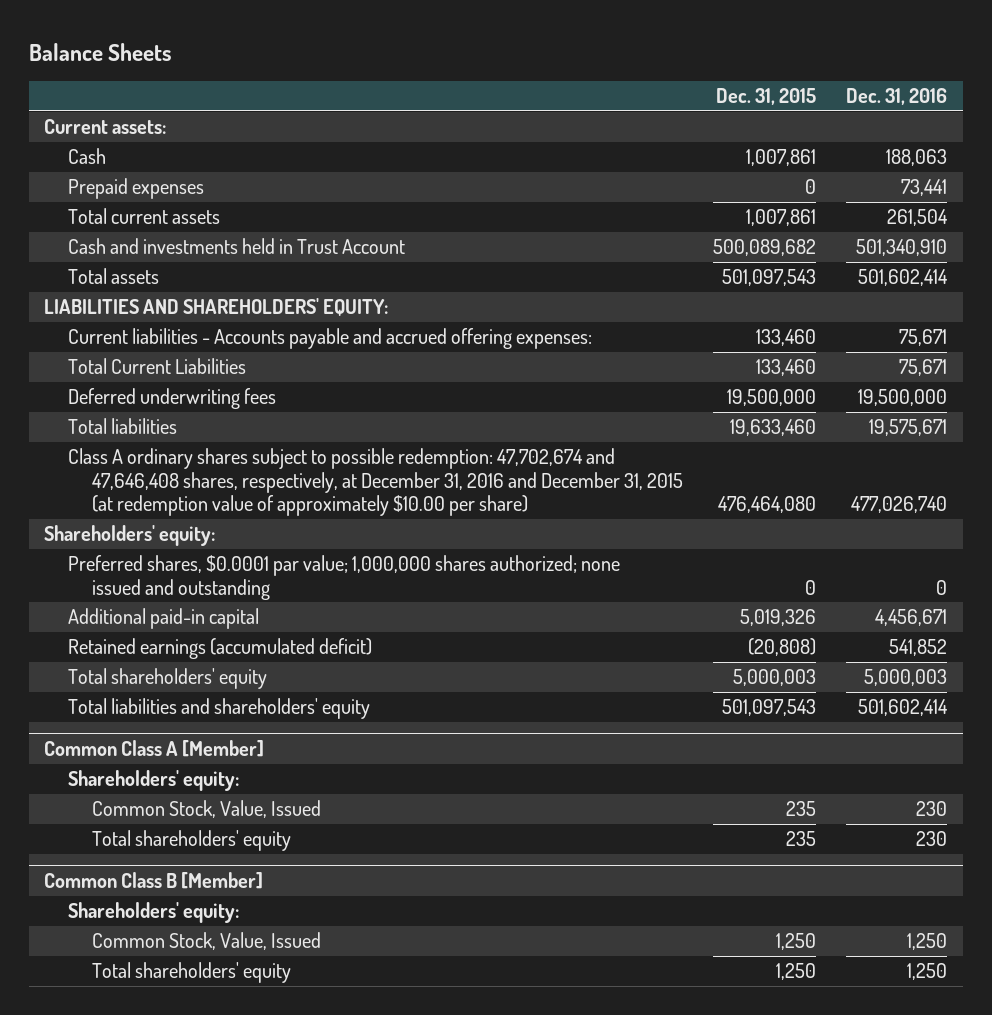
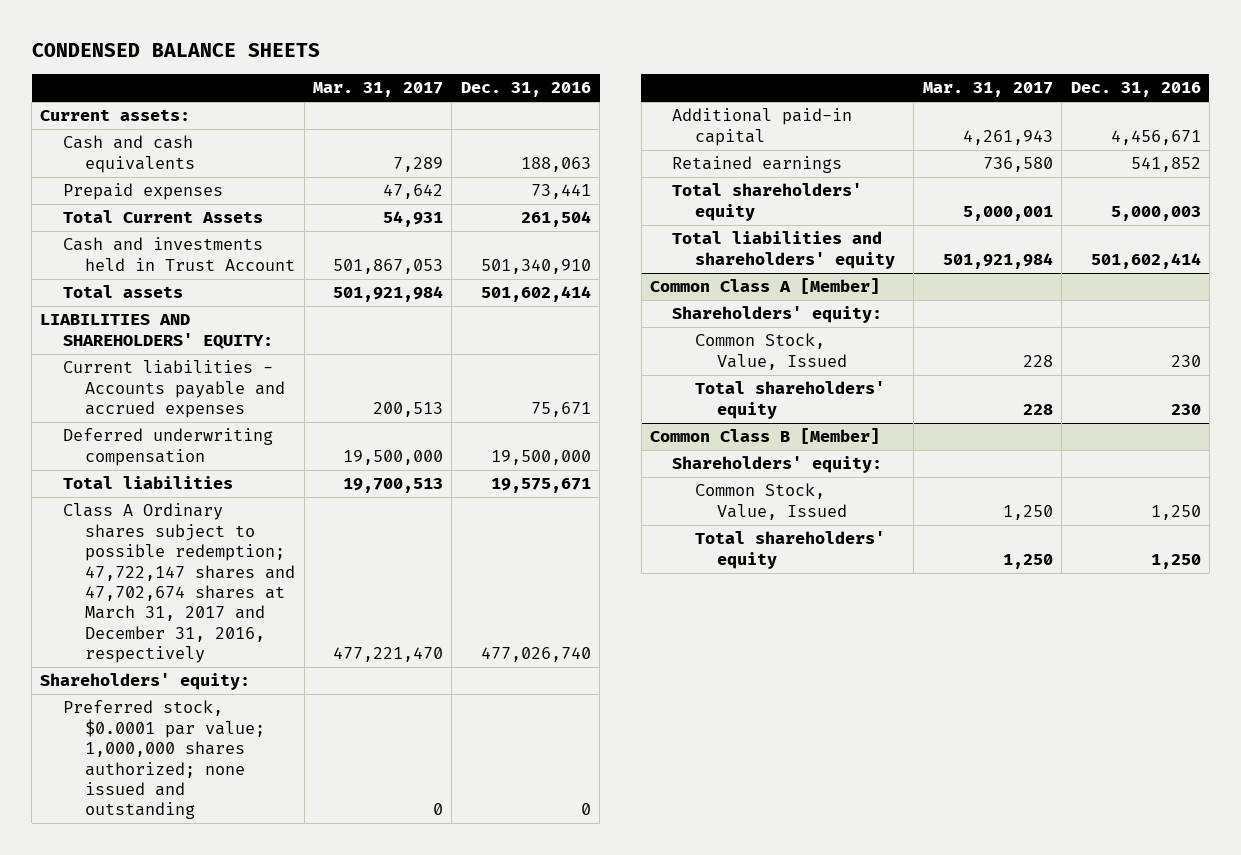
- Balance Sheets
+ CONDENSED BALANCE SHEETS
- | Dec. 31, 2015 | Dec. 31, 2016
+ | Mar. 31, 2017 | Dec. 31, 2016
- Cash | 1,007,861 | 188,063
+ Cash and cash equivalents | 7,289 | 188,063
- Total current assets | 1,007,861 | 261,504
+ Total Current Assets | 54,931 | 261,504
- Current liabilities - Accounts payable and accrued offering expenses: | 133,460 | 75,671
- Total Current Liabilities | 133,460 | 75,671
- Deferred underwriting fees | 19,500,000 | 19,500,000
+ Current liabilities - Accounts payable and accrued expenses | 200,513 | 75,671
+ Deferred underwriting compensation | 19,500,000 | 19,500,000
- Class A ordinary shares subject to possible redemption: 47,702,674 and 47,646,408 shares, respectively, at December 31, 2016 and December 31, 2015 (at redemption value of approximately $10.00 per share) | 476,464,080 | 477,026,740
+ Class A Ordinary shares subject to possible redemption; 47,722,147 shares and 47,702,674 shares at March 31, 2017 and December 31, 2016, respectively | 477,221,470 | 477,026,740
- Preferred shares, $0.0001 par value; 1,000,000 shares authorized; none issued and outstanding | 0 | 0
+ Preferred stock, $0.0001 par value; 1,000,000 shares authorized; none issued and outstanding | 0 | 0
- Retained earnings (accumulated deficit) | (20,808) | 541,852
+ Retained earnings | 736,580 | 541,852

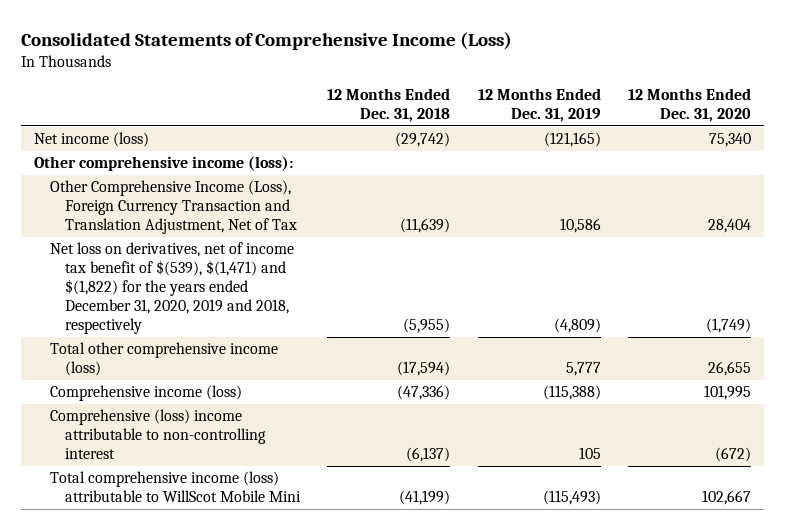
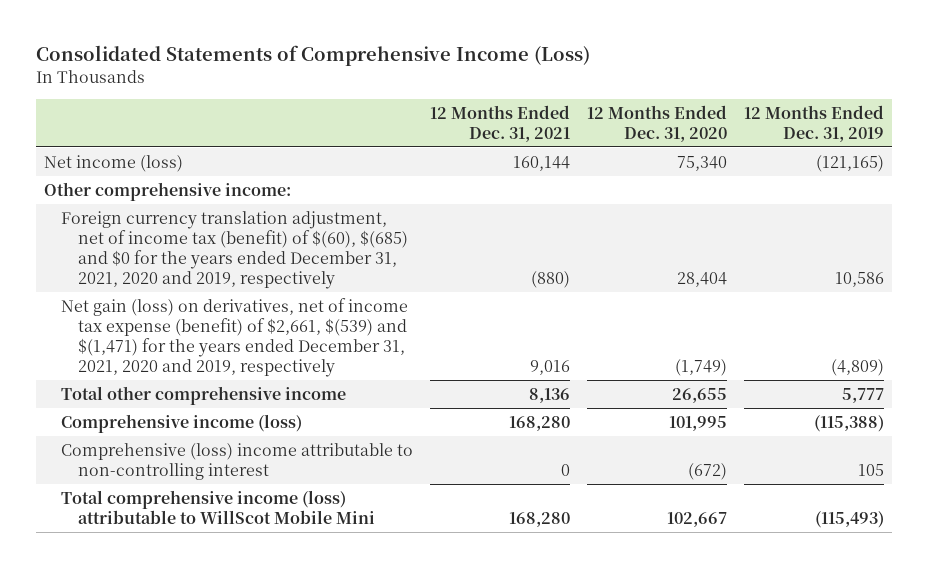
- | 12 Months Ended Dec. 31, 2018 | 12 Months Ended Dec. 31, 2019 | 12 Months Ended Dec. 31, 2020
+ | 12 Months Ended Dec. 31, 2021 | 12 Months Ended Dec. 31, 2020 | 12 Months Ended Dec. 31, 2019
- Other comprehensive income (loss):
- Other Comprehensive Income (Loss), Foreign Currency Transaction and Translation Adjustment, Net of Tax | (11,639) | 10,586 | 28,404
- Net loss on derivatives, net of income tax benefit of $(539), $(1,471) and $(1,822) for the years ended December 31, 2020, 2019 and 2018, respectively | (5,955) | (4,809) | (1,749)
- Total other comprehensive income (loss) | (17,594) | 5,777 | 26,655
+ Other comprehensive income:
+ Foreign currency translation adjustment, net of income tax (benefit) of $(60), $(685) and $0 for the years ended December 31, 2021, 2020 and 2019, respectively | (880) | 28,404 | 10,586
+ Net gain (loss) on derivatives, net of income tax expense (benefit) of $2,661, $(539) and $(1,471) for the years ended December 31, 2021, 2020 and 2019, respectively | 9,016 | (1,749) | (4,809)
+ Total other comprehensive income | 8,136 | 26,655 | 5,777

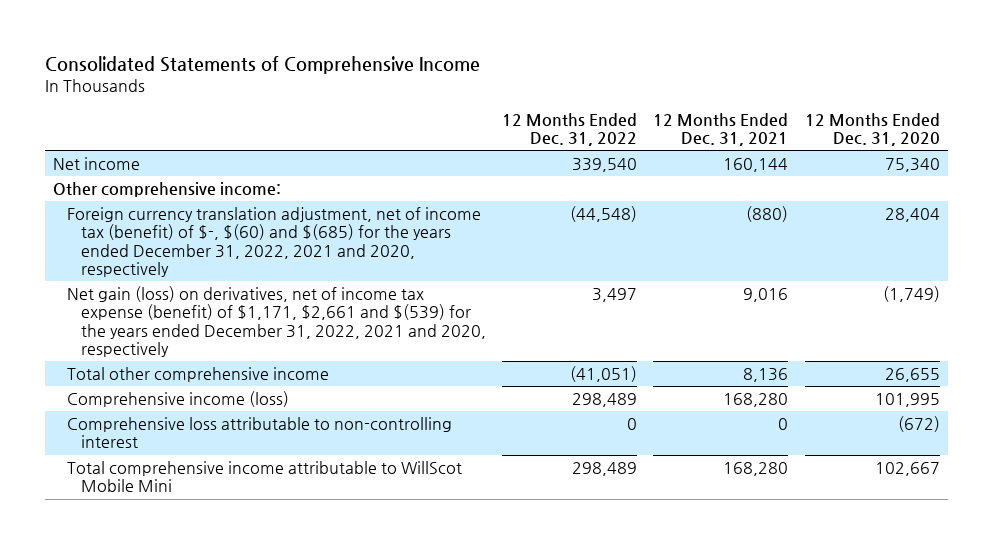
- Consolidated Statements of Comprehensive Income (Loss)
+ Consolidated Statements of Comprehensive Income
- | 12 Months Ended Dec. 31, 2021 | 12 Months Ended Dec. 31, 2020 | 12 Months Ended Dec. 31, 2019
+ | 12 Months Ended Dec. 31, 2022 | 12 Months Ended Dec. 31, 2021 | 12 Months Ended Dec. 31, 2020
- Net income (loss) | 160,144 | 75,340 | (121,165)
+ Net income | 339,540 | 160,144 | 75,340
- Foreign currency translation adjustment, net of income tax (benefit) of $(60), $(685) and $0 for the years ended December 31, 2021, 2020 and 2019, respectively | (880) | 28,404 | 10,586
- Net gain (loss) on derivatives, net of income tax expense (benefit) of $2,661, $(539) and $(1,471) for the years ended December 31, 2021, 2020 and 2019, respectively | 9,016 | (1,749) | (4,809)
+ Foreign currency translation adjustment, net of income tax (benefit) of $-, $(60) and $(685) for the years ended December 31, 2022, 2021 and 2020, respectively | (44,548) | (880) | 28,404
+ Net gain (loss) on derivatives, net of income tax expense (benefit) of $1,171, $2,661 and $(539) for the years ended December 31, 2022, 2021 and 2020, respectively | 3,497 | 9,016 | (1,749)
- Comprehensive (loss) income attributable to non-controlling interest | 0 | (672) | 105
- Total comprehensive income (loss) attributable to WillScot Mobile Mini | 168,280 | 102,667 | (115,493)
+ Comprehensive loss attributable to non-controlling interest | 0 | 0 | (672)
+ Total comprehensive income attributable to WillScot Mobile Mini | 298,489 | 168,280 | 102,667

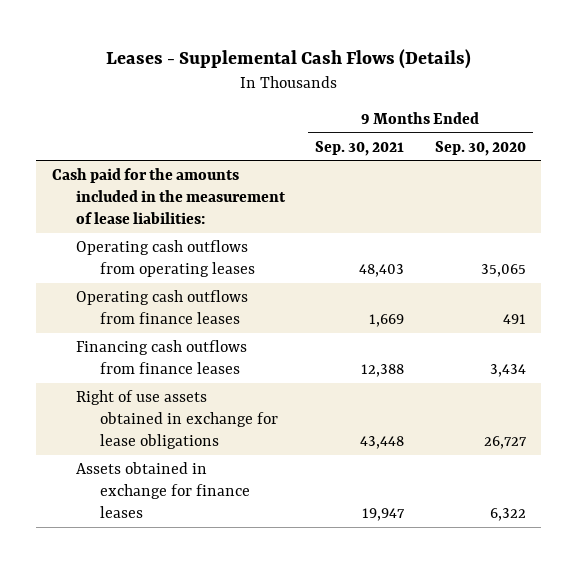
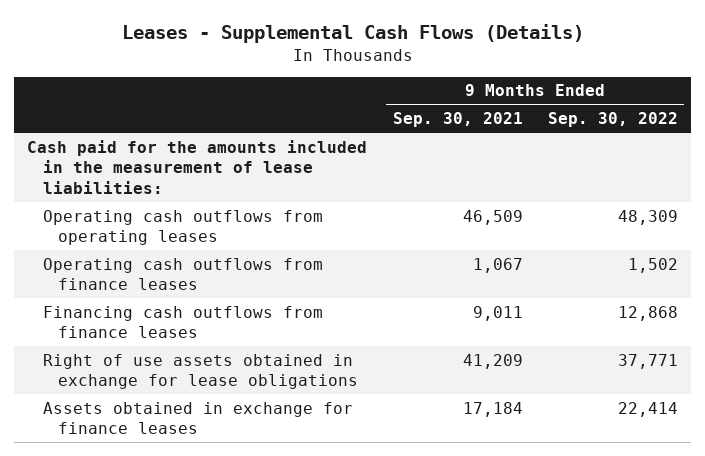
- | 9 Months Ended Sep. 30, 2021 | 9 Months Ended Sep. 30, 2020
+ | 9 Months Ended Sep. 30, 2021 | 9 Months Ended Sep. 30, 2022
- Operating cash outflows from operating leases | 48,403 | 35,065
- Operating cash outflows from finance leases | 1,669 | 491
- Financing cash outflows from finance leases | 12,388 | 3,434
- Right of use assets obtained in exchange for lease obligations | 43,448 | 26,727
- Assets obtained in exchange for finance leases | 19,947 | 6,322
+ Operating cash outflows from operating leases | 46,509 | 48,309
+ Operating cash outflows from finance leases | 1,067 | 1,502
+ Financing cash outflows from finance leases | 9,011 | 12,868
+ Right of use assets obtained in exchange for lease obligations | 41,209 | 37,771
+ Assets obtained in exchange for finance leases | 17,184 | 22,414

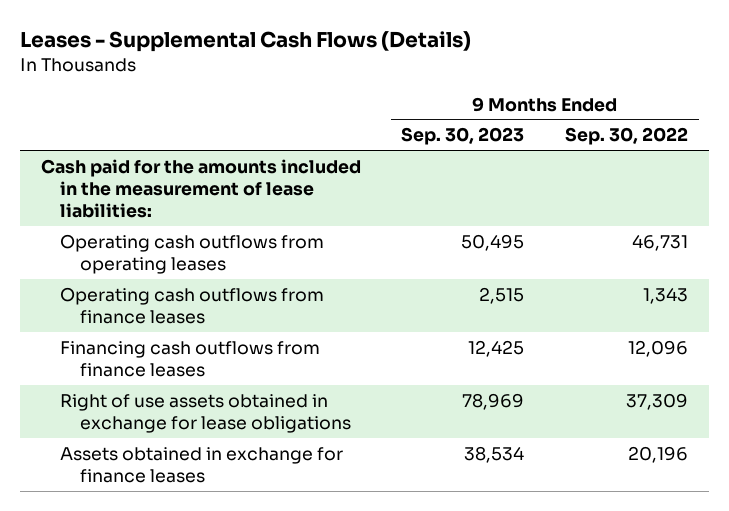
- | 9 Months Ended Sep. 30, 2021 | 9 Months Ended Sep. 30, 2022
+ | 9 Months Ended Sep. 30, 2023 | 9 Months Ended Sep. 30, 2022
- Operating cash outflows from operating leases | 46,509 | 48,309
- Operating cash outflows from finance leases | 1,067 | 1,502
- Financing cash outflows from finance leases | 9,011 | 12,868
- Right of use assets obtained in exchange for lease obligations | 41,209 | 37,771
- Assets obtained in exchange for finance leases | 17,184 | 22,414
+ Operating cash outflows from operating leases | 50,495 | 46,731
+ Operating cash outflows from finance leases | 2,515 | 1,343
+ Financing cash outflows from finance leases | 12,425 | 12,096
+ Right of use assets obtained in exchange for lease obligations | 78,969 | 37,309
+ Assets obtained in exchange for finance leases | 38,534 | 20,196

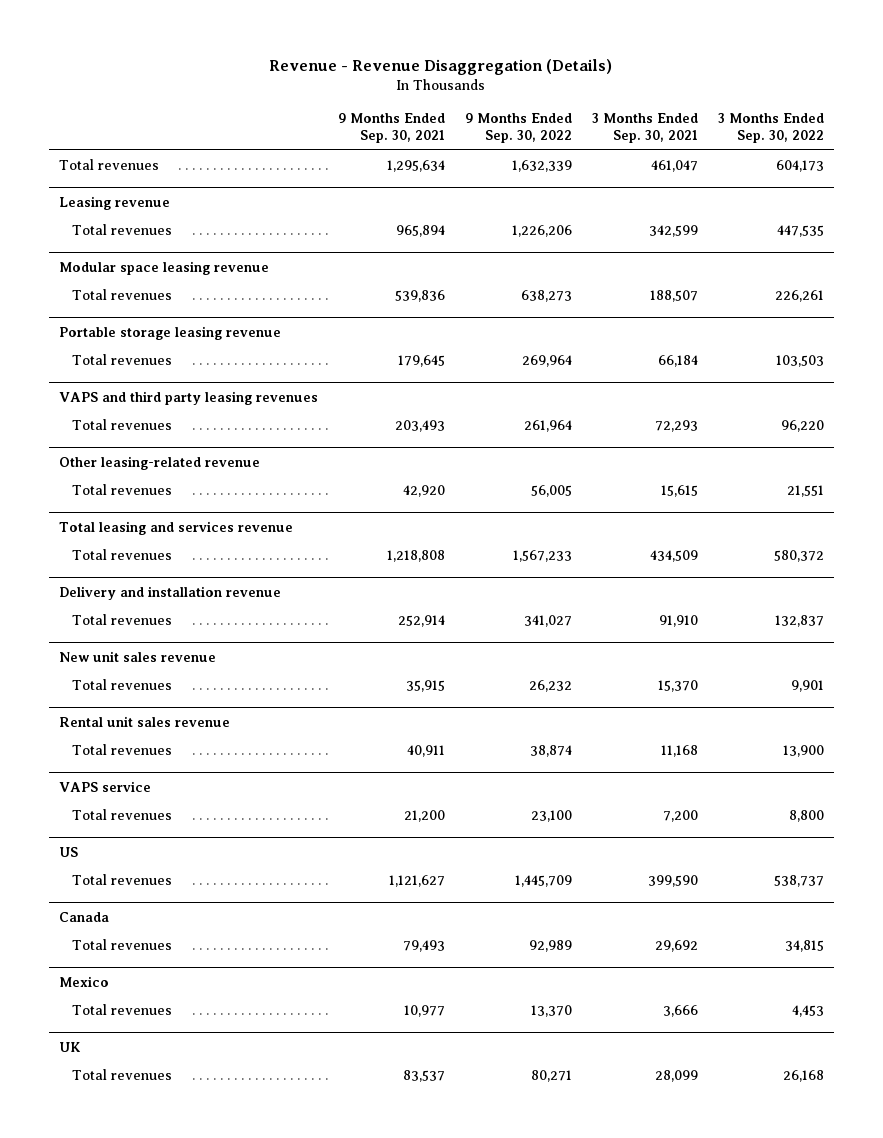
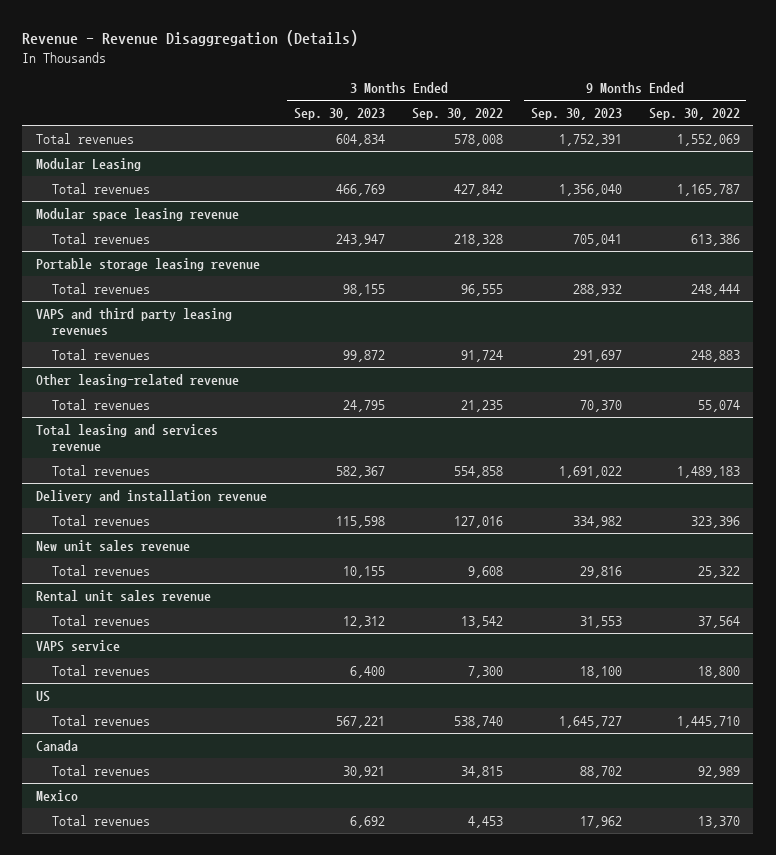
- | 9 Months Ended Sep. 30, 2021 | 9 Months Ended Sep. 30, 2022 | 3 Months Ended Sep. 30, 2021 | 3 Months Ended Sep. 30, 2022
+ | 3 Months Ended Sep. 30, 2023 | 3 Months Ended Sep. 30, 2022 | 9 Months Ended Sep. 30, 2023 | 9 Months Ended Sep. 30, 2022
- Total revenues | 1,295,634 | 1,632,339 | 461,047 | 604,173
- Leasing revenue
- Total revenues | 965,894 | 1,226,206 | 342,599 | 447,535
+ Total revenues | 604,834 | 578,008 | 1,752,391 | 1,552,069
+ Modular Leasing
+ Total revenues | 466,769 | 427,842 | 1,356,040 | 1,165,787
@ Modular space leasing revenue
- Total revenues | 539,836 | 638,273 | 188,507 | 226,261
+ Total revenues | 243,947 | 218,328 | 705,041 | 613,386
@ Portable storage leasing revenue
- Total revenues | 179,645 | 269,964 | 66,184 | 103,503
+ Total revenues | 98,155 | 96,555 | 288,932 | 248,444
@ VAPS and third party leasing revenues
- Total revenues | 203,493 | 261,964 | 72,293 | 96,220
+ Total revenues | 99,872 | 91,724 | 291,697 | 248,883
@ Other leasing-related revenue
- Total revenues | 42,920 | 56,005 | 15,615 | 21,551
+ Total revenues | 24,795 | 21,235 | 70,370 | 55,074
@ Total leasing and services revenue
- Total revenues | 1,218,808 | 1,567,233 | 434,509 | 580,372
+ Total revenues | 582,367 | 554,858 | 1,691,022 | 1,489,183
@ Delivery and installation revenue
- Total revenues | 252,914 | 341,027 | 91,910 | 132,837
+ Total revenues | 115,598 | 127,016 | 334,982 | 323,396
@ New unit sales revenue
- Total revenues | 35,915 | 26,232 | 15,370 | 9,901
+ Total revenues | 10,155 | 9,608 | 29,816 | 25,322
@ Rental unit sales revenue
- Total revenues | 40,911 | 38,874 | 11,168 | 13,900
+ Total revenues | 12,312 | 13,542 | 31,553 | 37,564
@ VAPS service
- Total revenues | 21,200 | 23,100 | 7,200 | 8,800
+ Total revenues | 6,400 | 7,300 | 18,100 | 18,800
@ US
- Total revenues | 1,121,627 | 1,445,709 | 399,590 | 538,737
+ Total revenues | 567,221 | 538,740 | 1,645,727 | 1,445,710
- UK
- Total revenues | 83,537 | 80,271 | 28,099 | 26,168

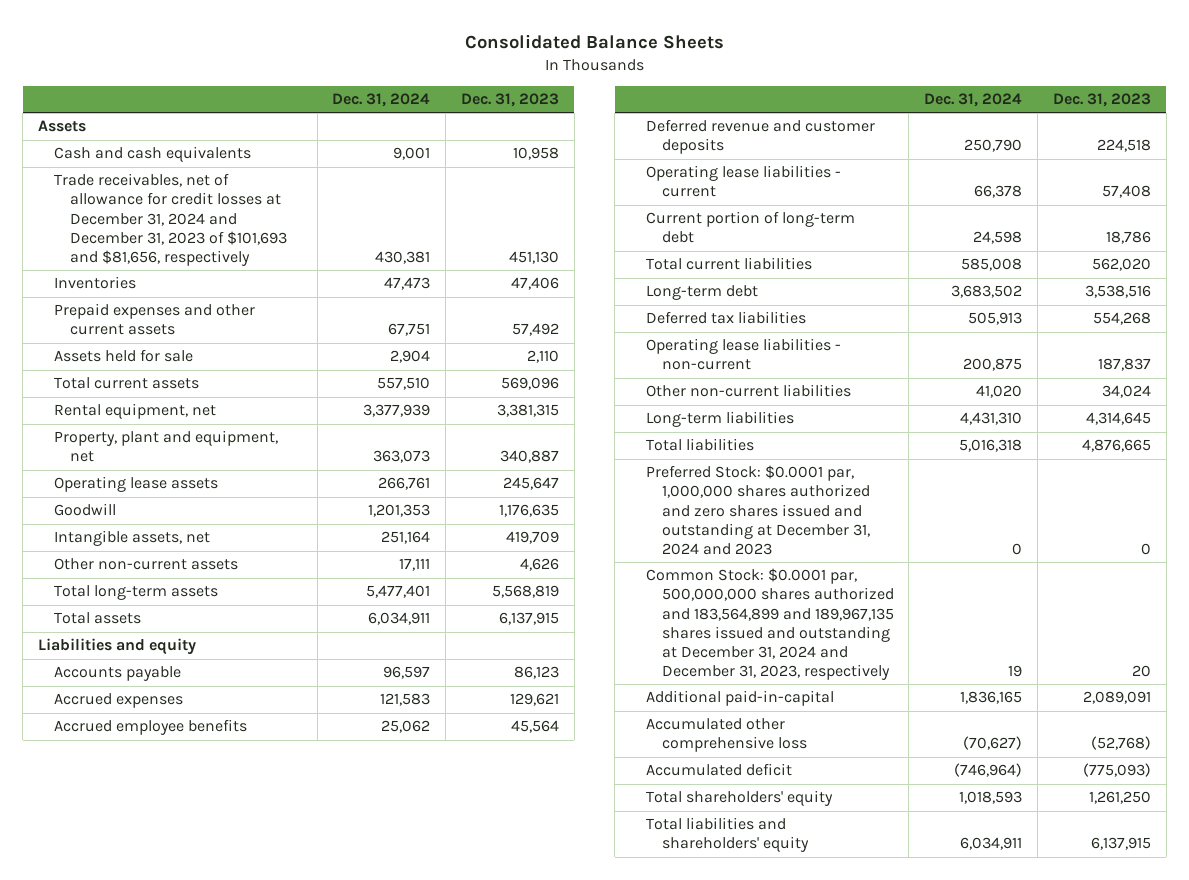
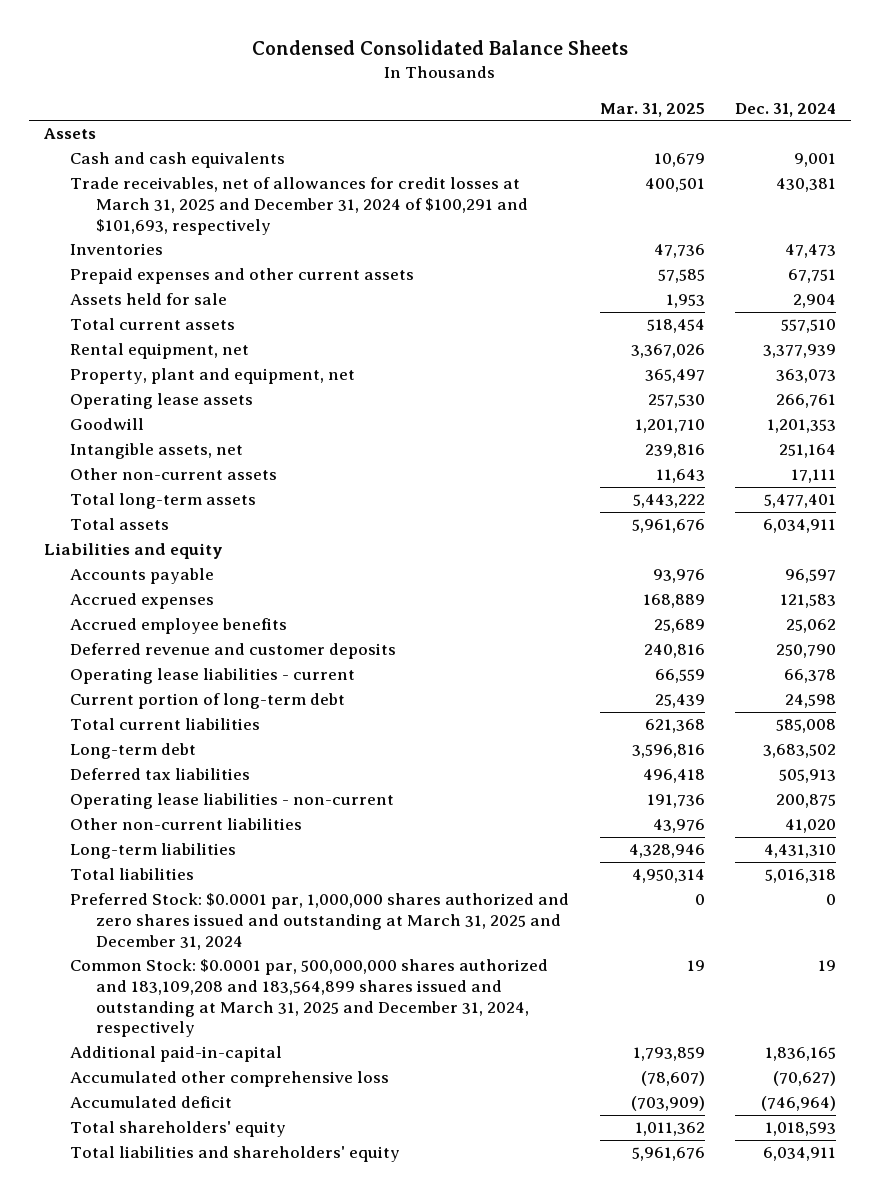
- Consolidated Balance Sheets
+ Condensed Consolidated Balance Sheets
- | Dec. 31, 2024 | Dec. 31, 2023
+ | Mar. 31, 2025 | Dec. 31, 2024
- Trade receivables, net of allowance for credit losses at December 31, 2024 and December 31, 2023 of $101,693 and $81,656, respectively | 430,381 | 451,130
+ Trade receivables, net of allowances for credit losses at March 31, 2025 and December 31, 2024 of $100,291 and $101,693, respectively | 400,501 | 430,381
- Preferred Stock: $0.0001 par, 1,000,000 shares authorized and zero shares issued and outstanding at December 31, 2024 and 2023 | 0 | 0
- Common Stock: $0.0001 par, 500,000,000 shares authorized and 183,564,899 and 189,967,135 shares issued and outstanding at December 31, 2024 and December 31, 2023, respectively | 19 | 20
+ Preferred Stock: $0.0001 par, 1,000,000 shares authorized and zero shares issued and outstanding at March 31, 2025 and December 31, 2024 | 0 | 0
+ Common Stock: $0.0001 par, 500,000,000 shares authorized and 183,109,208 and 183,564,899 shares issued and outstanding at March 31, 2025 and December 31, 2024, respectively | 19 | 19

